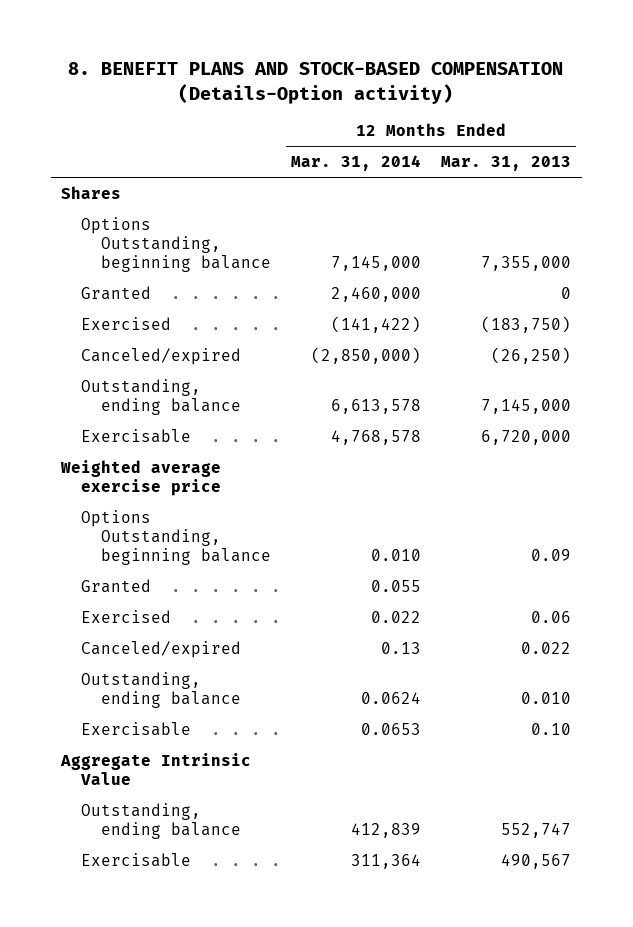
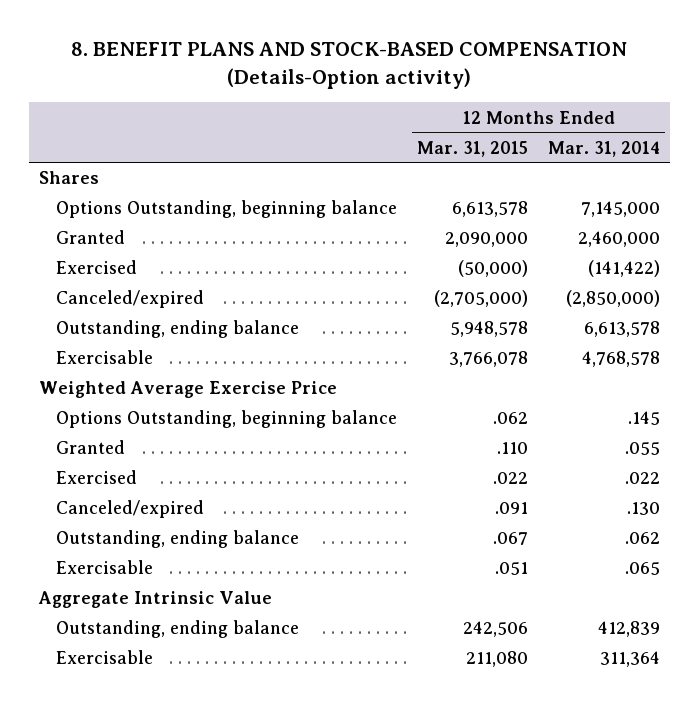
- | 12 Months Ended Mar. 31, 2014 | 12 Months Ended Mar. 31, 2013
+ | 12 Months Ended Mar. 31, 2015 | 12 Months Ended Mar. 31, 2014
- Weighted average exercise price
- Options Outstanding, beginning balance | 0.010 | 0.09
- Granted | 0.055 |
- Exercised | 0.022 | 0.06
- Canceled/expired | 0.13 | 0.022
- Outstanding, ending balance | 0.0624 | 0.010
- Exercisable | 0.0653 | 0.10
+ Weighted Average Exercise Price
+ Options Outstanding, beginning balance | .062 | .145
+ Granted | .110 | .055
+ Exercised | .022 | .022
+ Canceled/expired | .091 | .130
+ Outstanding, ending balance | .067 | .062
+ Exercisable | .051 | .065

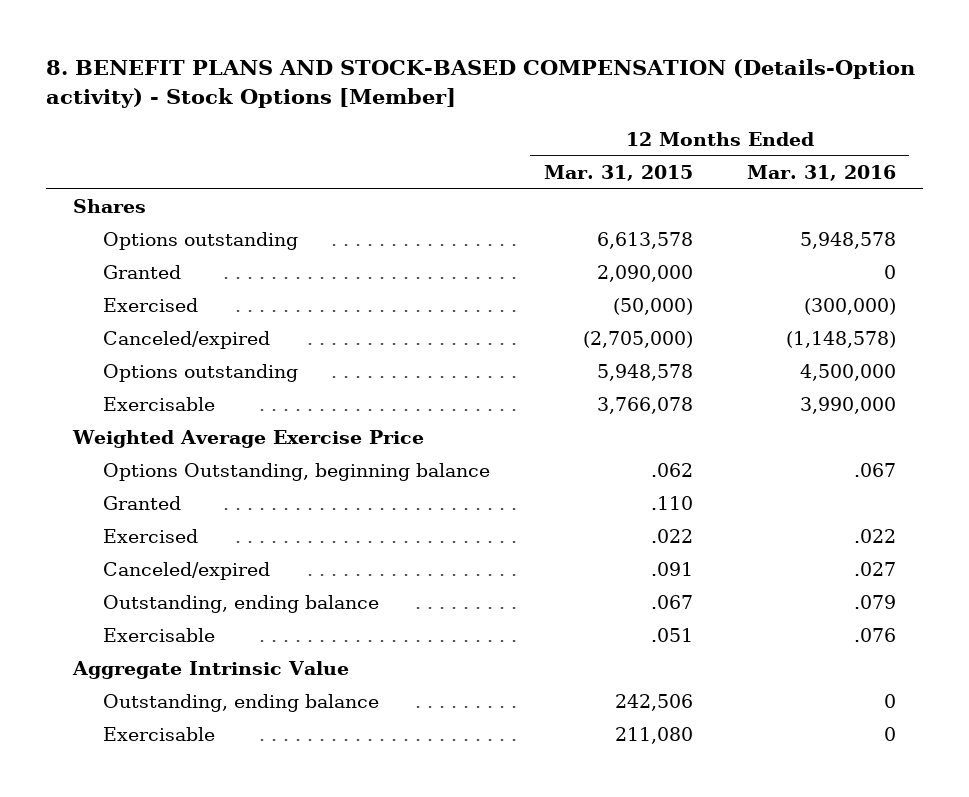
- 8. BENEFIT PLANS AND STOCK-BASED COMPENSATION (Details-Option activity)
+ 8. BENEFIT PLANS AND STOCK-BASED COMPENSATION (Details-Option activity) - Stock Options [Member]
- | 12 Months Ended Mar. 31, 2015 | 12 Months Ended Mar. 31, 2014
+ | 12 Months Ended Mar. 31, 2015 | 12 Months Ended Mar. 31, 2016
- Options Outstanding, beginning balance | 6,613,578 | 7,145,000
+ Options outstanding | 6,613,578 | 5,948,578
- Outstanding, ending balance | 5,948,578 | 6,613,578
+ Options outstanding | 5,948,578 | 4,500,000

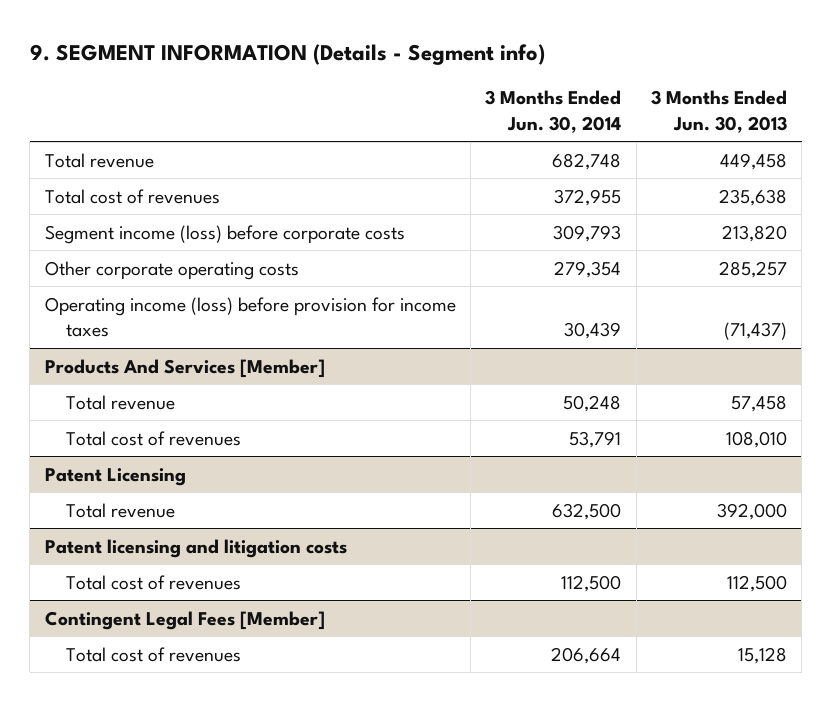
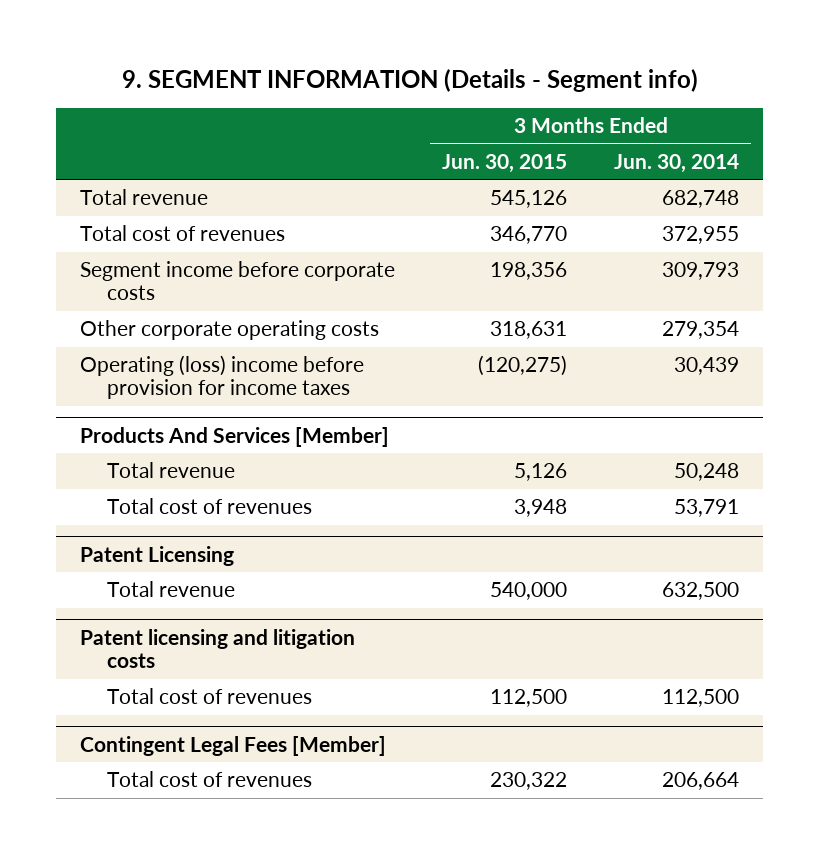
- | 3 Months Ended Jun. 30, 2014 | 3 Months Ended Jun. 30, 2013
+ | 3 Months Ended Jun. 30, 2015 | 3 Months Ended Jun. 30, 2014
- Segment income (loss) before corporate costs | 309,793 | 213,820
+ Segment income before corporate costs | 198,356 | 309,793
- Operating income (loss) before provision for income taxes | 30,439 | (71,437)
+ Operating (loss) income before provision for income taxes | (120,275) | 30,439

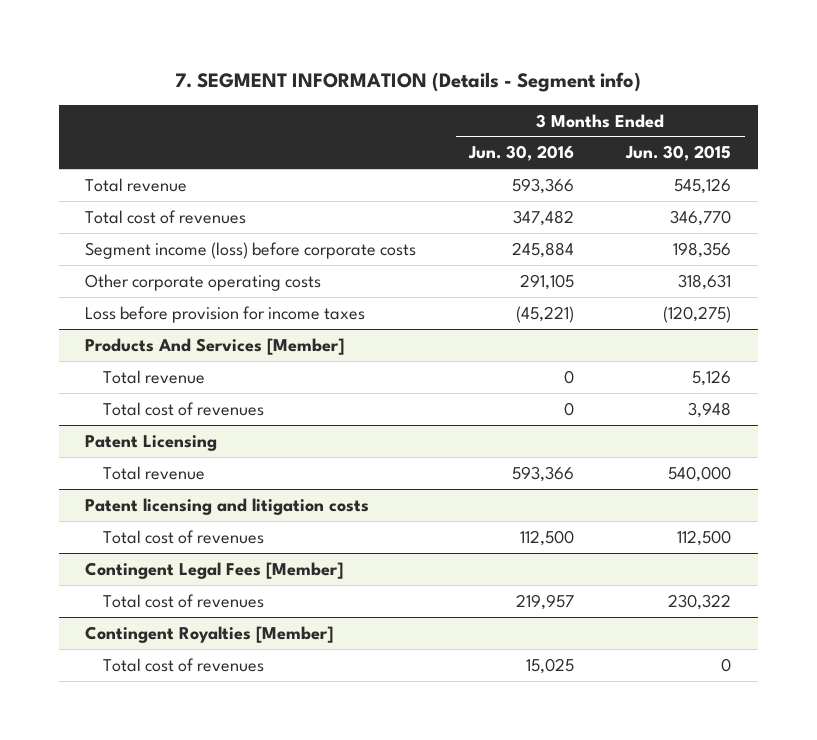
- 9. SEGMENT INFORMATION (Details - Segment info)
+ 7. SEGMENT INFORMATION (Details - Segment info)
- | 3 Months Ended Jun. 30, 2015 | 3 Months Ended Jun. 30, 2014
+ | 3 Months Ended Jun. 30, 2016 | 3 Months Ended Jun. 30, 2015
- Segment income before corporate costs | 198,356 | 309,793
+ Segment income (loss) before corporate costs | 245,884 | 198,356
- Operating (loss) income before provision for income taxes | (120,275) | 30,439
+ Loss before provision for income taxes | (45,221) | (120,275)
+ Contingent Royalties [Member]
+ Total cost of revenues | 15,025 | 0

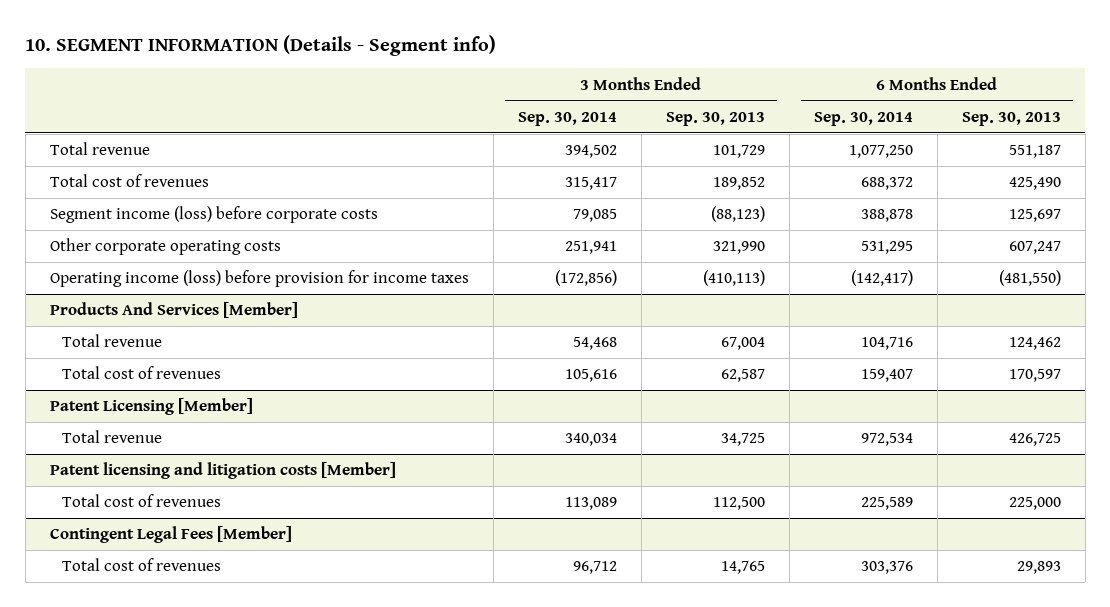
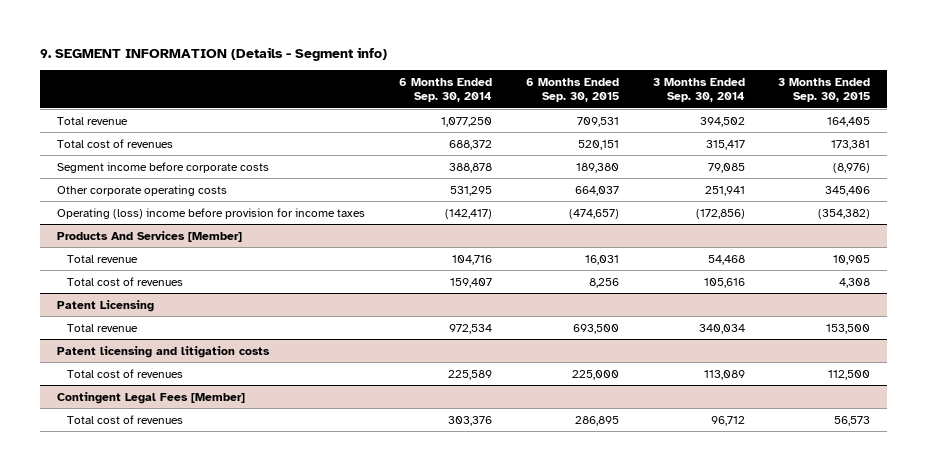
- 10. SEGMENT INFORMATION (Details - Segment info)
+ 9. SEGMENT INFORMATION (Details - Segment info)
- | 3 Months Ended Sep. 30, 2014 | 3 Months Ended Sep. 30, 2013 | 6 Months Ended Sep. 30, 2014 | 6 Months Ended Sep. 30, 2013
+ | 6 Months Ended Sep. 30, 2014 | 6 Months Ended Sep. 30, 2015 | 3 Months Ended Sep. 30, 2014 | 3 Months Ended Sep. 30, 2015
- Segment income (loss) before corporate costs | 79,085 | (88,123) | 388,878 | 125,697
+ Segment income before corporate costs | 388,878 | 189,380 | 79,085 | (8,976)
- Operating income (loss) before provision for income taxes | (172,856) | (410,113) | (142,417) | (481,550)
+ Operating (loss) income before provision for income taxes | (142,417) | (474,657) | (172,856) | (354,382)
- Patent Licensing [Member]
+ Patent Licensing
- Patent licensing and litigation costs [Member]
+ Patent licensing and litigation costs

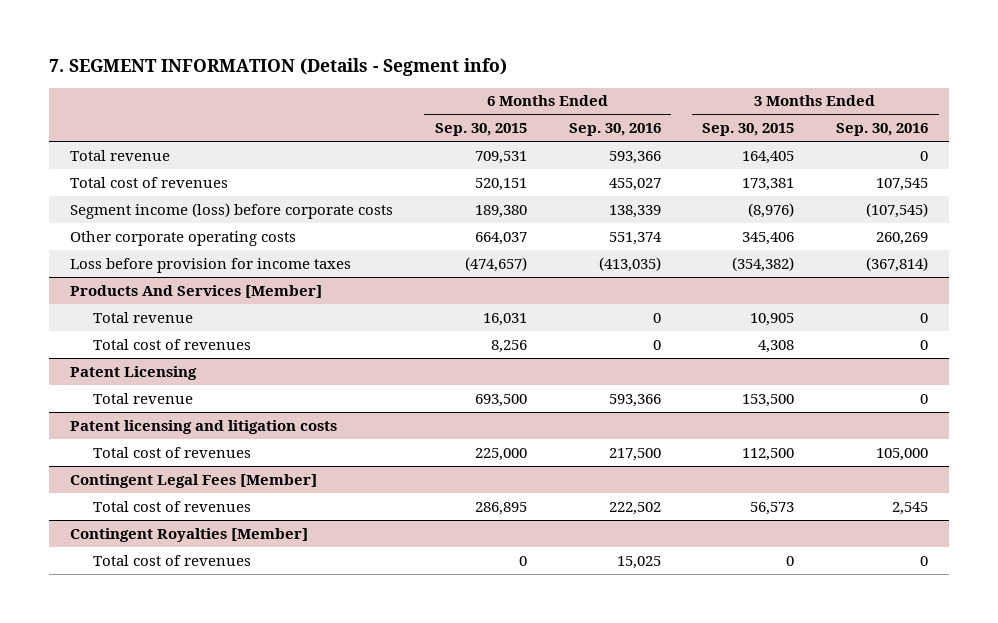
- 9. SEGMENT INFORMATION (Details - Segment info)
+ 7. SEGMENT INFORMATION (Details - Segment info)
- | 6 Months Ended Sep. 30, 2014 | 6 Months Ended Sep. 30, 2015 | 3 Months Ended Sep. 30, 2014 | 3 Months Ended Sep. 30, 2015
+ | 6 Months Ended Sep. 30, 2015 | 6 Months Ended Sep. 30, 2016 | 3 Months Ended Sep. 30, 2015 | 3 Months Ended Sep. 30, 2016
- Segment income before corporate costs | 388,878 | 189,380 | 79,085 | (8,976)
+ Segment income (loss) before corporate costs | 189,380 | 138,339 | (8,976) | (107,545)
- Operating (loss) income before provision for income taxes | (142,417) | (474,657) | (172,856) | (354,382)
+ Loss before provision for income taxes | (474,657) | (413,035) | (354,382) | (367,814)
+ Contingent Royalties [Member]
+ Total cost of revenues | 0 | 15,025 | 0 | 0

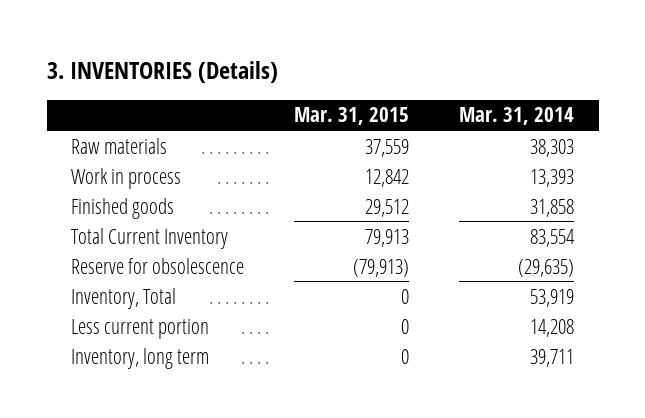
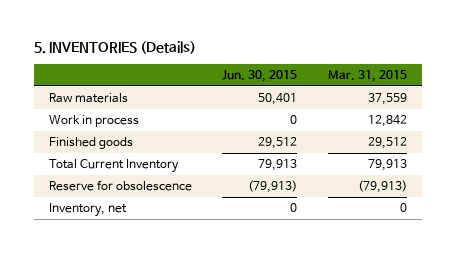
- 3. INVENTORIES (Details)
+ 5. INVENTORIES (Details)
- | Mar. 31, 2015 | Mar. 31, 2014
+ | Jun. 30, 2015 | Mar. 31, 2015
- Inventory, Total | 0 | 53,919
- Less current portion | 0 | 14,208
- Inventory, long term | 0 | 39,711
+ Inventory, net | 0 | 0

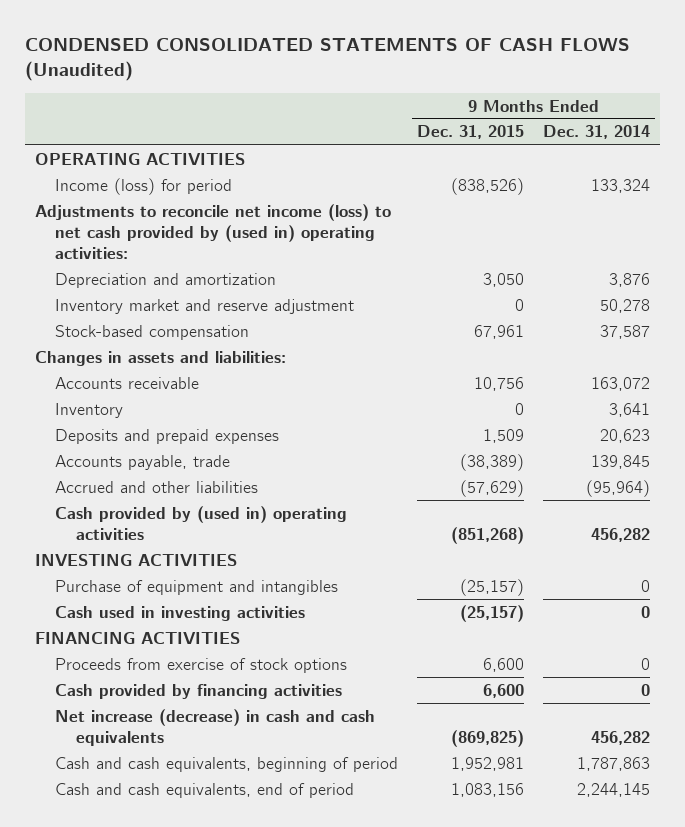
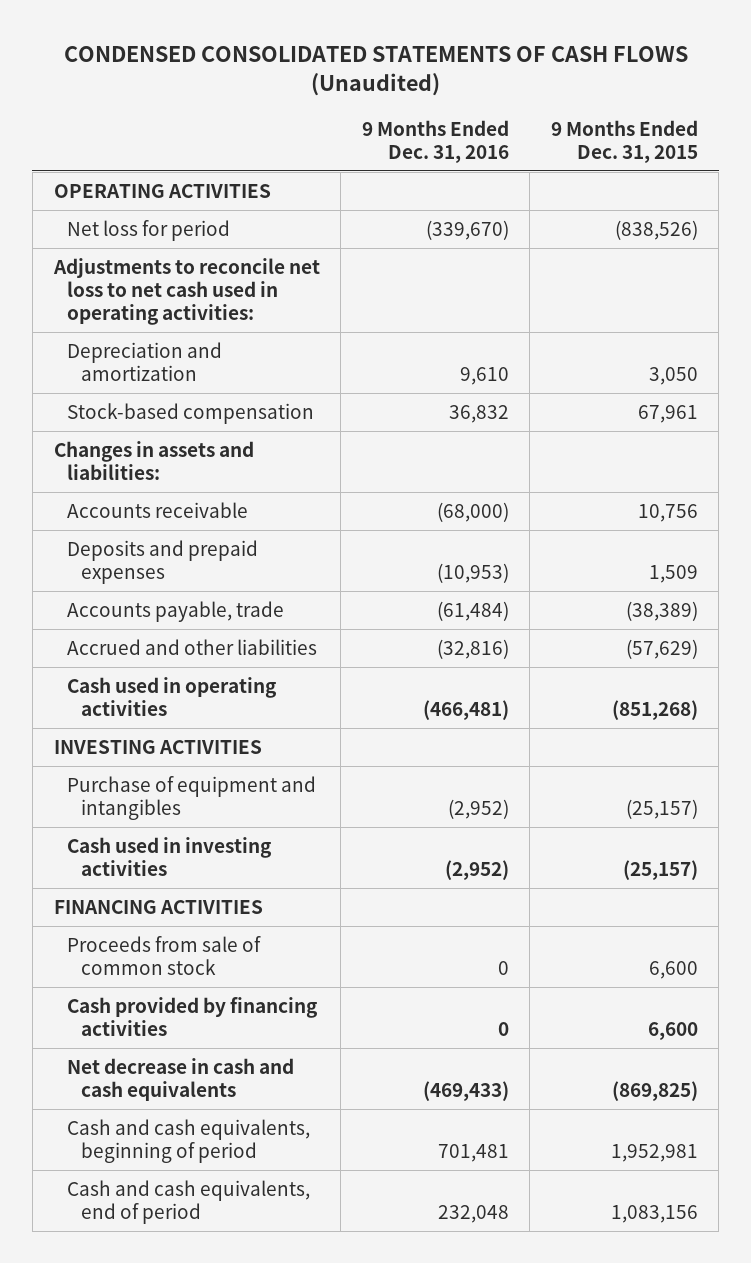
- | 9 Months Ended Dec. 31, 2015 | 9 Months Ended Dec. 31, 2014
+ | 9 Months Ended Dec. 31, 2016 | 9 Months Ended Dec. 31, 2015
- Income (loss) for period | (838,526) | 133,324
- Adjustments to reconcile net income (loss) to net cash provided by (used in) operating activities:
+ Net loss for period | (339,670) | (838,526)
+ Adjustments to reconcile net loss to net cash used in operating activities:
- Inventory market and reserve adjustment | 0 | 50,278
- Inventory | 0 | 3,641
- Cash provided by (used in) operating activities | (851,268) | 456,282
+ Cash used in operating activities | (466,481) | (851,268)
- Proceeds from exercise of stock options | 6,600 | 0
+ Proceeds from sale of common stock | 0 | 6,600
- Net increase (decrease) in cash and cash equivalents | (869,825) | 456,282
+ Net decrease in cash and cash equivalents | (469,433) | (869,825)

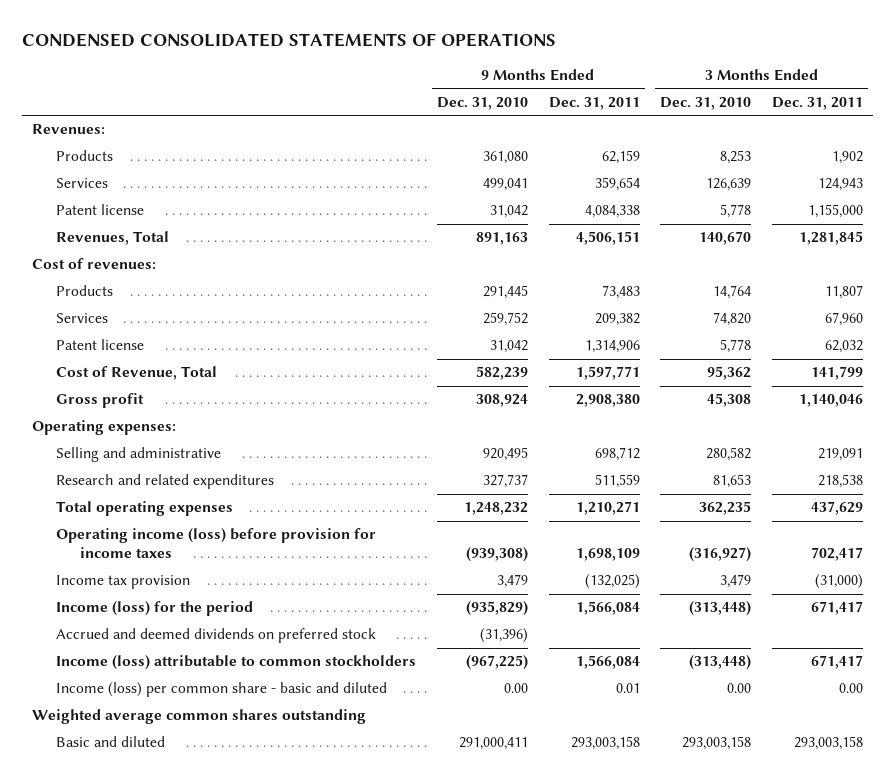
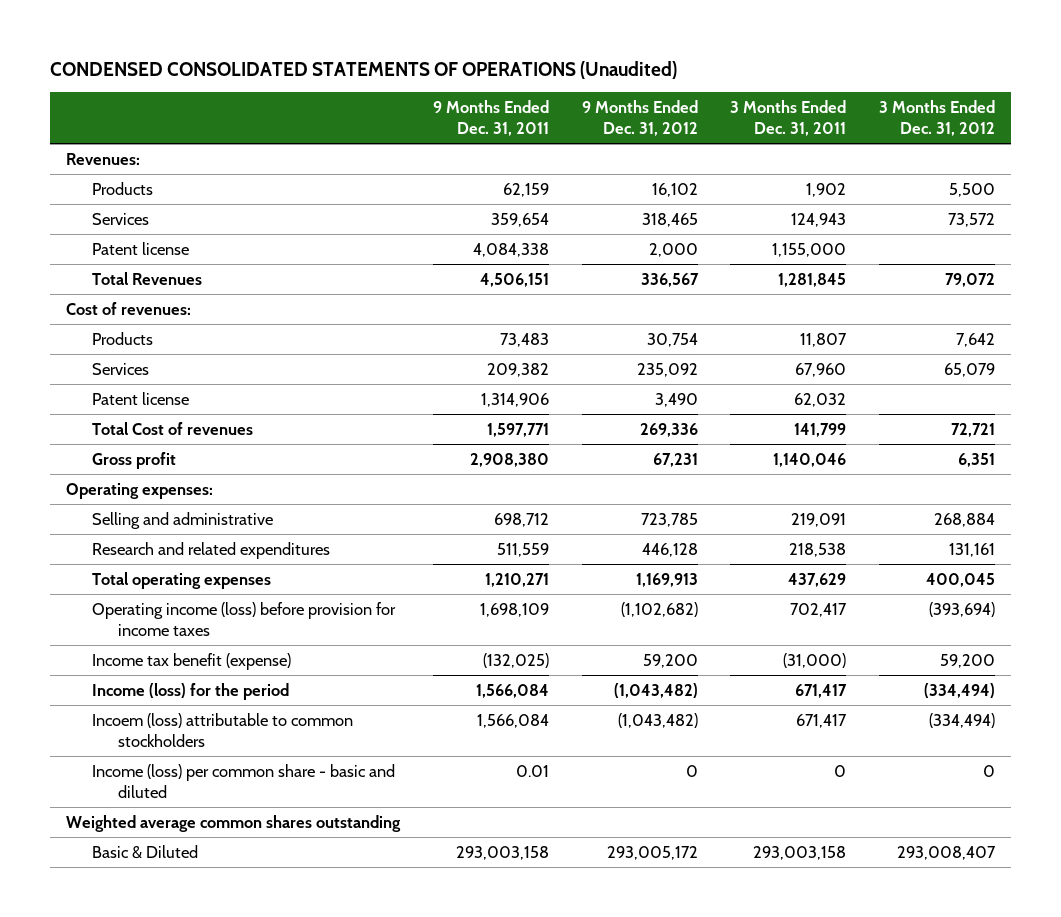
- CONDENSED CONSOLIDATED STATEMENTS OF OPERATIONS
+ CONDENSED CONSOLIDATED STATEMENTS OF OPERATIONS (Unaudited)
- | 9 Months Ended Dec. 31, 2010 | 9 Months Ended Dec. 31, 2011 | 3 Months Ended Dec. 31, 2010 | 3 Months Ended Dec. 31, 2011
+ | 9 Months Ended Dec. 31, 2011 | 9 Months Ended Dec. 31, 2012 | 3 Months Ended Dec. 31, 2011 | 3 Months Ended Dec. 31, 2012
- Revenues, Total | 891,163 | 4,506,151 | 140,670 | 1,281,845
+ Total Revenues | 4,506,151 | 336,567 | 1,281,845 | 79,072
- Cost of Revenue, Total | 582,239 | 1,597,771 | 95,362 | 141,799
+ Total Cost of revenues | 1,597,771 | 269,336 | 141,799 | 72,721
- Income tax provision | 3,479 | (132,025) | 3,479 | (31,000)
+ Income tax benefit (expense) | (132,025) | 59,200 | (31,000) | 59,200
- Accrued and deemed dividends on preferred stock | (31,396) | | |
- Income (loss) attributable to common stockholders | (967,225) | 1,566,084 | (313,448) | 671,417
- Income (loss) per common share - basic and diluted | 0.00 | 0.01 | 0.00 | 0.00
+ Incoem (loss) attributable to common stockholders | 1,566,084 | (1,043,482) | 671,417 | (334,494)
+ Income (loss) per common share - basic and diluted | 0.01 | 0 | 0 | 0
- Basic and diluted | 291,000,411 | 293,003,158 | 293,003,158 | 293,003,158
+ Basic & Diluted | 293,003,158 | 293,005,172 | 293,003,158 | 293,008,407

